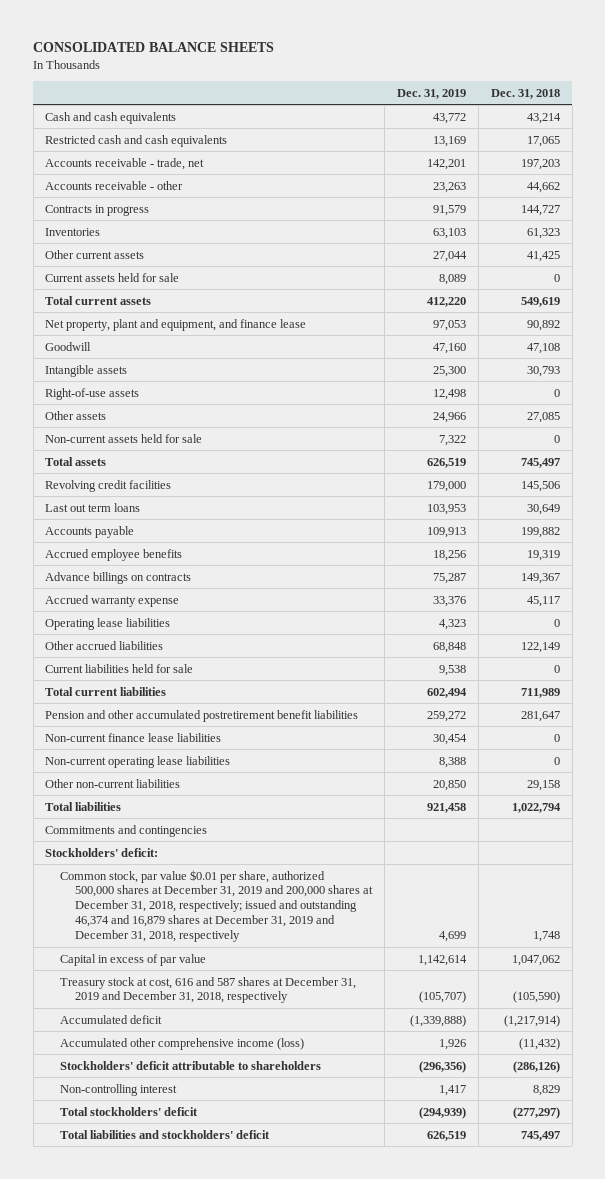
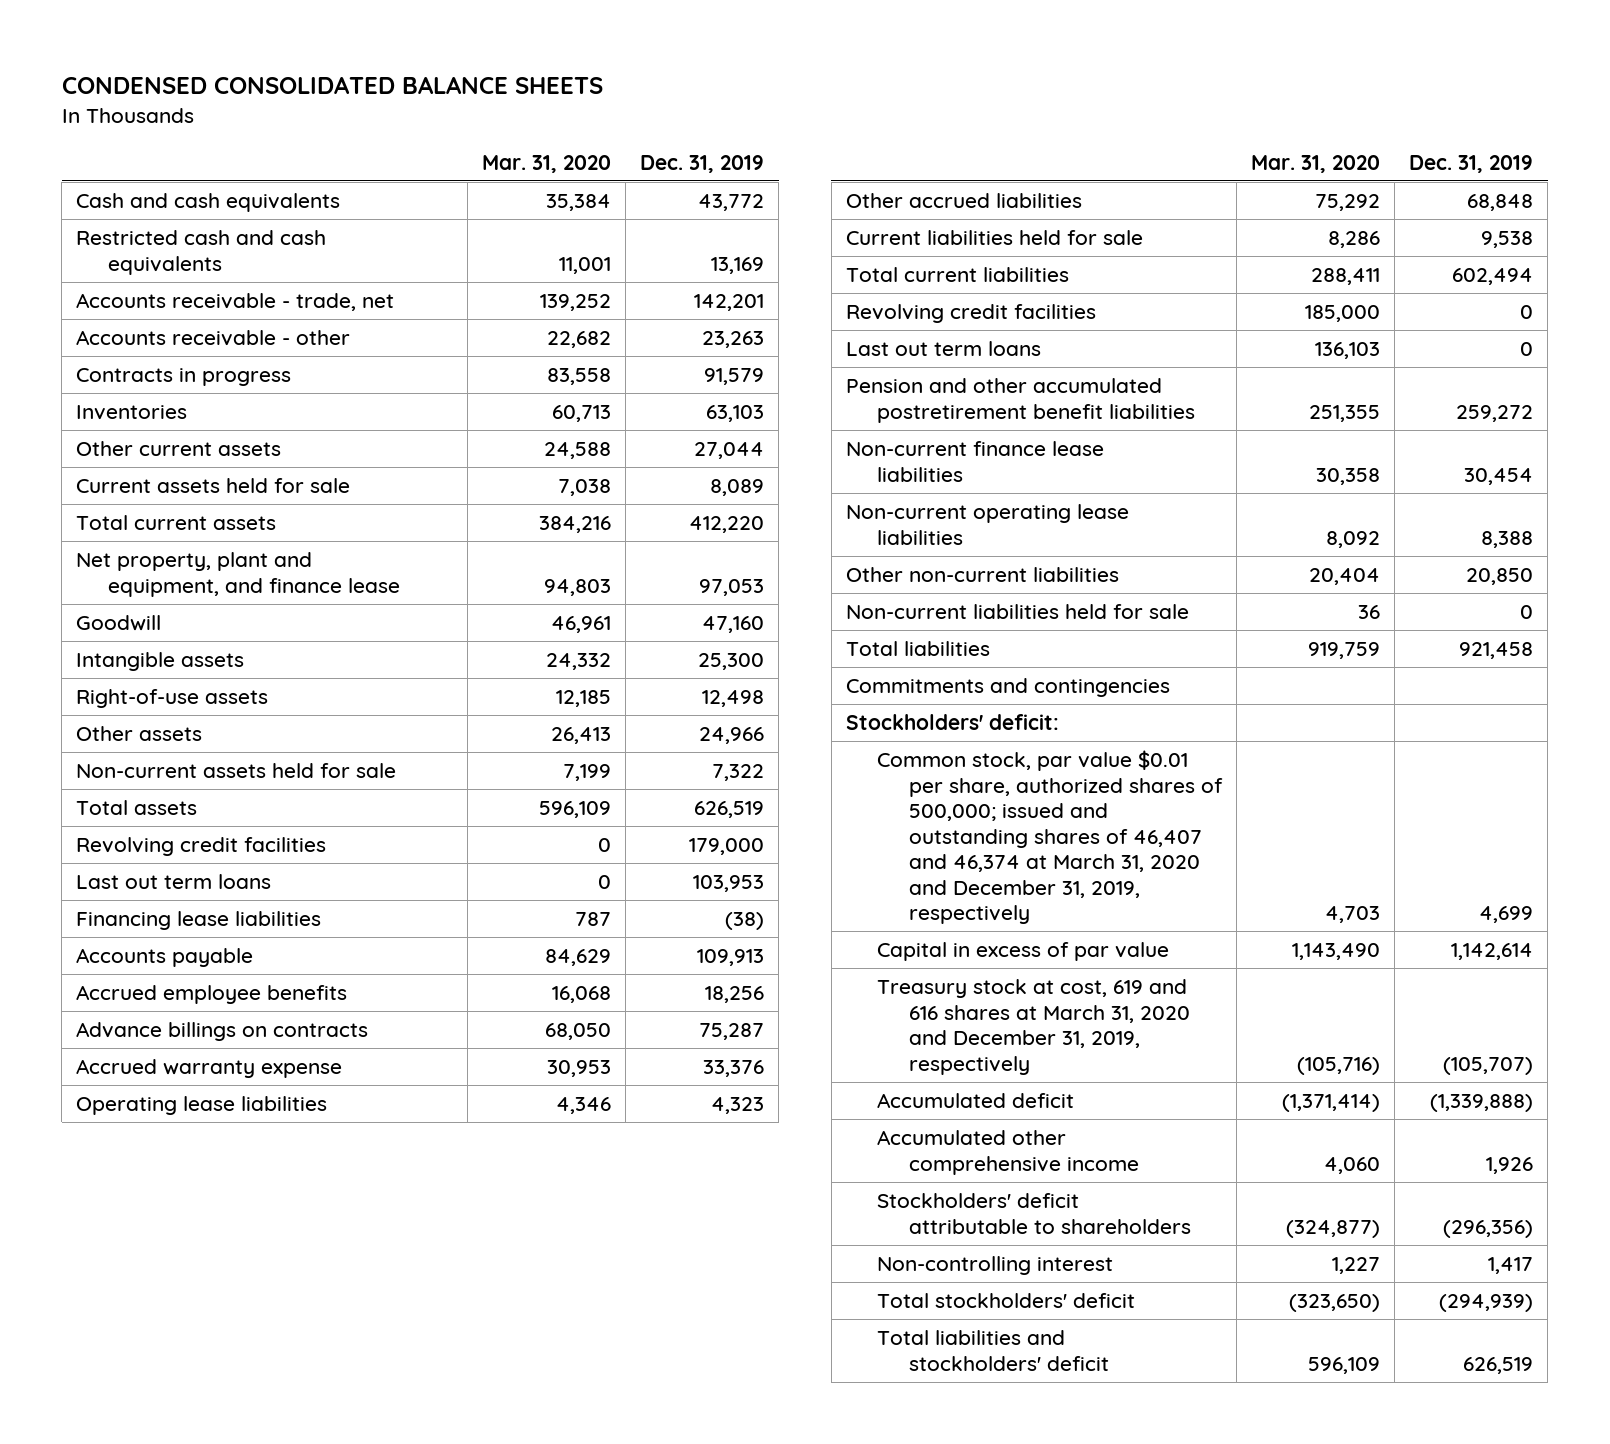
- CONSOLIDATED BALANCE SHEETS
+ CONDENSED CONSOLIDATED BALANCE SHEETS
- | Dec. 31, 2019 | Dec. 31, 2018
+ | Mar. 31, 2020 | Dec. 31, 2019
+ Financing lease liabilities | 787 | (38)
+ Revolving credit facilities | 185,000 | 0
+ Last out term loans | 136,103 | 0
+ Non-current liabilities held for sale | 36 | 0
- Common stock, par value $0.01 per share, authorized 500,000 shares at December 31, 2019 and 200,000 shares at December 31, 2018, respectively; issued and outstanding 46,374 and 16,879 shares at December 31, 2019 and December 31, 2018, respectively | 4,699 | 1,748
+ Common stock, par value $0.01 per share, authorized shares of 500,000; issued and outstanding shares of 46,407 and 46,374 at March 31, 2020 and December 31, 2019, respectively | 4,703 | 4,699
- Treasury stock at cost, 616 and 587 shares at December 31, 2019 and December 31, 2018, respectively | (105,707) | (105,590)
+ Treasury stock at cost, 619 and 616 shares at March 31, 2020 and December 31, 2019, respectively | (105,716) | (105,707)
- Accumulated other comprehensive income (loss) | 1,926 | (11,432)
+ Accumulated other comprehensive income | 4,060 | 1,926

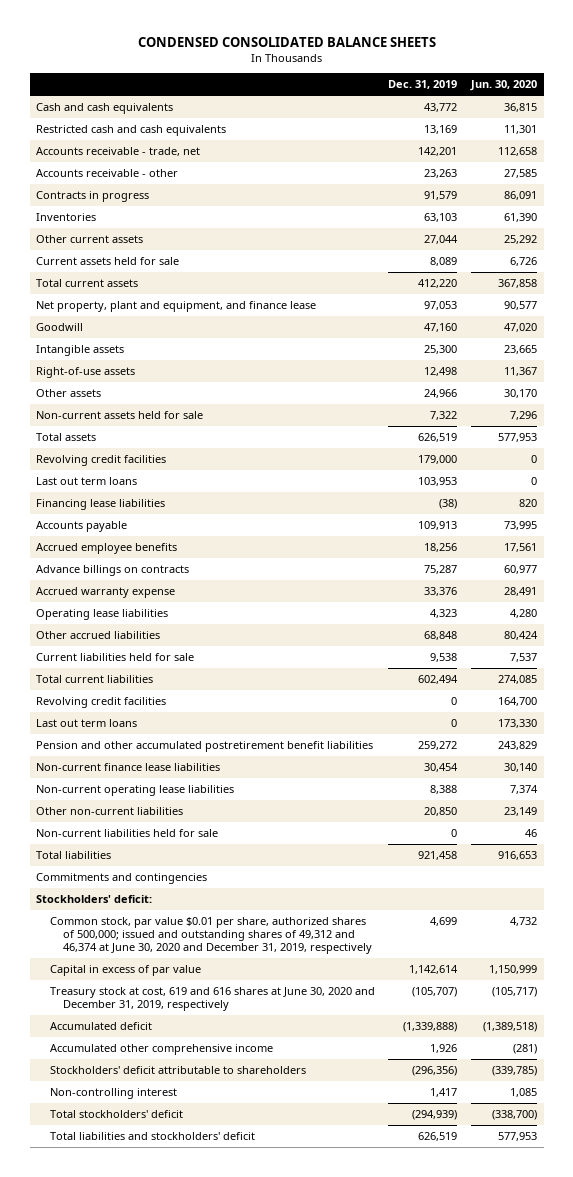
- | Mar. 31, 2020 | Dec. 31, 2019
+ | Dec. 31, 2019 | Jun. 30, 2020
- Common stock, par value $0.01 per share, authorized shares of 500,000; issued and outstanding shares of 46,407 and 46,374 at March 31, 2020 and December 31, 2019, respectively | 4,703 | 4,699
+ Common stock, par value $0.01 per share, authorized shares of 500,000; issued and outstanding shares of 49,312 and 46,374 at June 30, 2020 and December 31, 2019, respectively | 4,699 | 4,732
- Treasury stock at cost, 619 and 616 shares at March 31, 2020 and December 31, 2019, respectively | (105,716) | (105,707)
+ Treasury stock at cost, 619 and 616 shares at June 30, 2020 and December 31, 2019, respectively | (105,707) | (105,717)

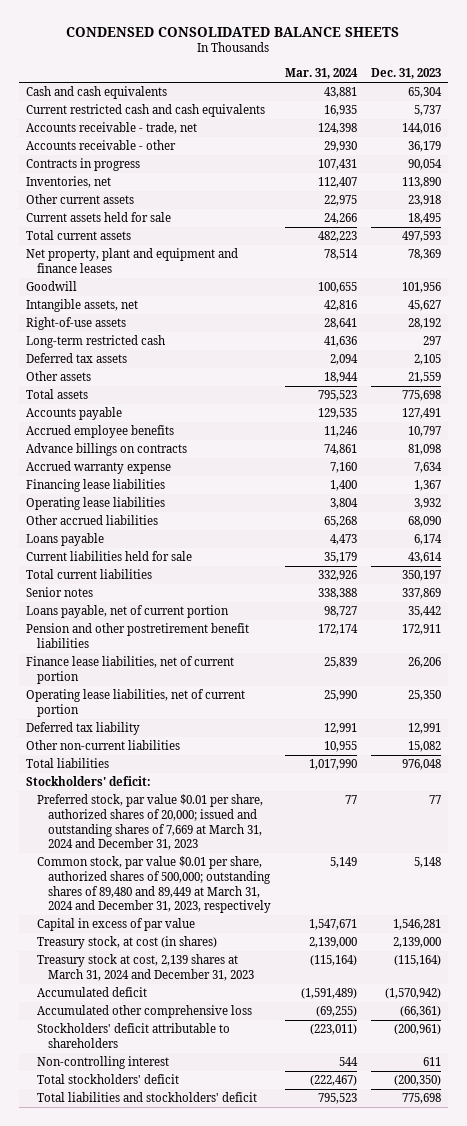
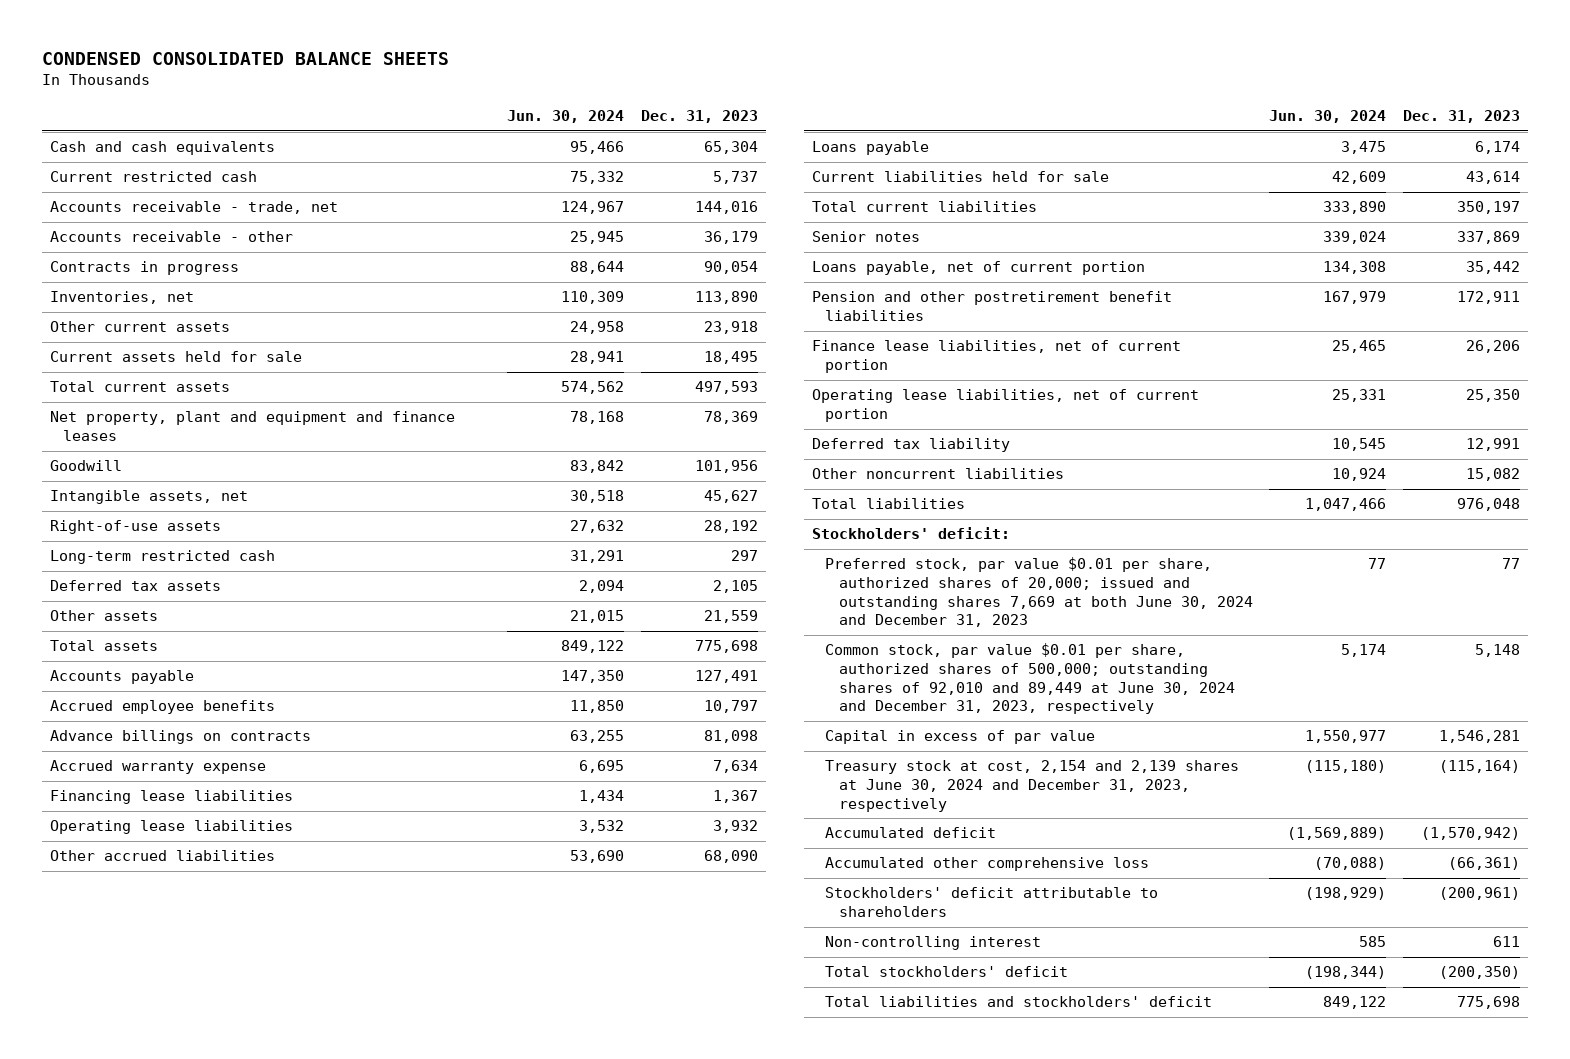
- | Mar. 31, 2024 | Dec. 31, 2023
+ | Jun. 30, 2024 | Dec. 31, 2023
- Current restricted cash and cash equivalents | 16,935 | 5,737
+ Current restricted cash | 75,332 | 5,737
- Other non-current liabilities | 10,955 | 15,082
+ Other noncurrent liabilities | 10,924 | 15,082
- Preferred stock, par value $0.01 per share, authorized shares of 20,000; issued and outstanding shares of 7,669 at March 31, 2024 and December 31, 2023 | 77 | 77
- Common stock, par value $0.01 per share, authorized shares of 500,000; outstanding shares of 89,480 and 89,449 at March 31, 2024 and December 31, 2023, respectively | 5,149 | 5,148
+ Preferred stock, par value $0.01 per share, authorized shares of 20,000; issued and outstanding shares 7,669 at both June 30, 2024 and December 31, 2023 | 77 | 77
+ Common stock, par value $0.01 per share, authorized shares of 500,000; outstanding shares of 92,010 and 89,449 at June 30, 2024 and December 31, 2023, respectively | 5,174 | 5,148
- Treasury stock, at cost (in shares) | 2,139,000 | 2,139,000
- Treasury stock at cost, 2,139 shares at March 31, 2024 and December 31, 2023 | (115,164) | (115,164)
+ Treasury stock at cost, 2,154 and 2,139 shares at June 30, 2024 and December 31, 2023, respectively | (115,180) | (115,164)

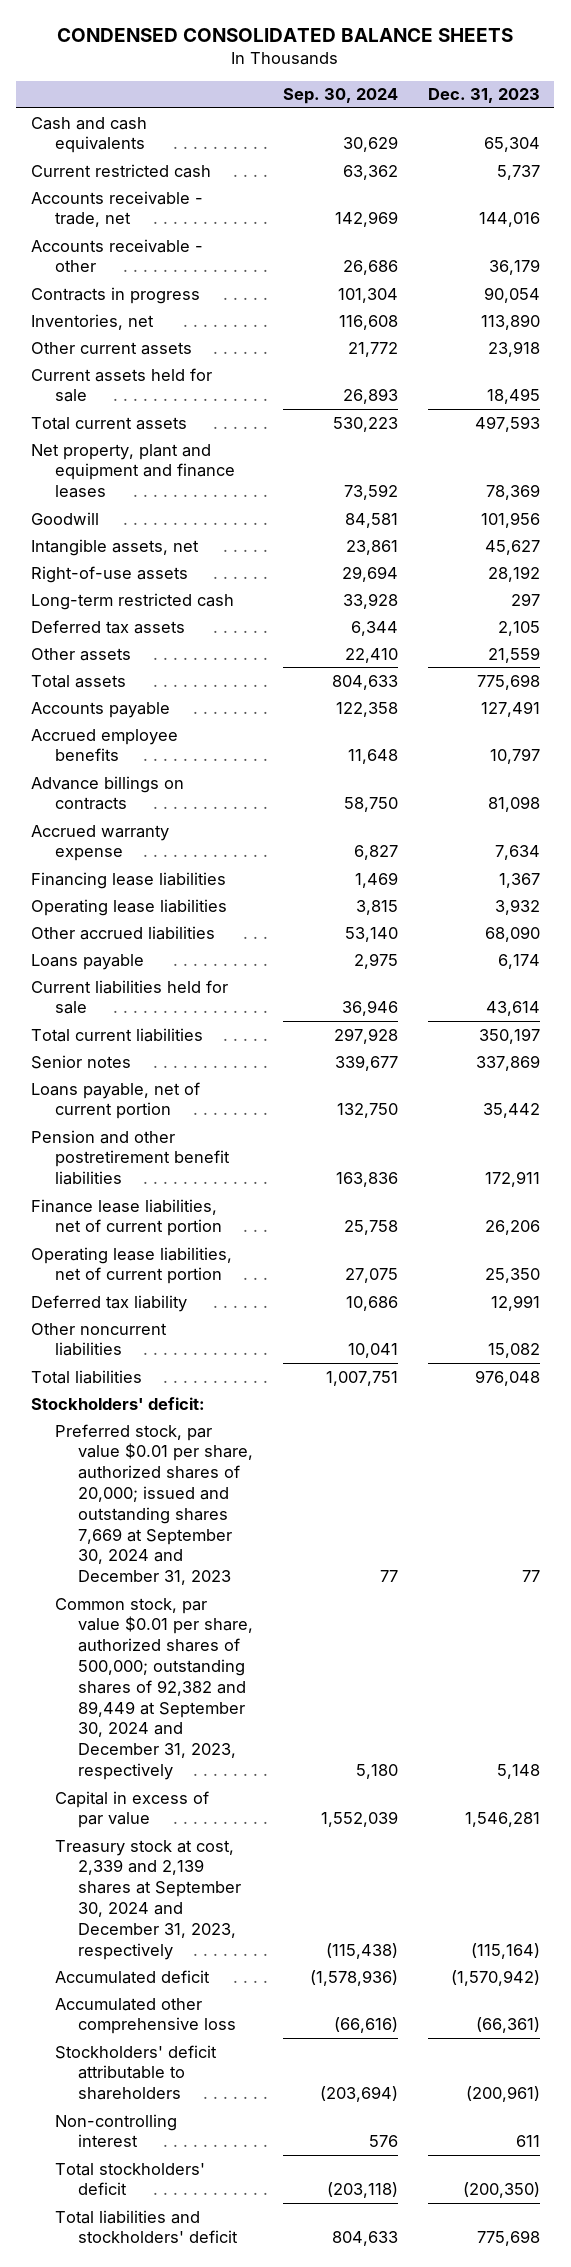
- | Jun. 30, 2024 | Dec. 31, 2023
+ | Sep. 30, 2024 | Dec. 31, 2023
- Preferred stock, par value $0.01 per share, authorized shares of 20,000; issued and outstanding shares 7,669 at both June 30, 2024 and December 31, 2023 | 77 | 77
- Common stock, par value $0.01 per share, authorized shares of 500,000; outstanding shares of 92,010 and 89,449 at June 30, 2024 and December 31, 2023, respectively | 5,174 | 5,148
+ Preferred stock, par value $0.01 per share, authorized shares of 20,000; issued and outstanding shares 7,669 at September 30, 2024 and December 31, 2023 | 77 | 77
+ Common stock, par value $0.01 per share, authorized shares of 500,000; outstanding shares of 92,382 and 89,449 at September 30, 2024 and December 31, 2023, respectively | 5,180 | 5,148
- Treasury stock at cost, 2,154 and 2,139 shares at June 30, 2024 and December 31, 2023, respectively | (115,180) | (115,164)
+ Treasury stock at cost, 2,339 and 2,139 shares at September 30, 2024 and December 31, 2023, respectively | (115,438) | (115,164)

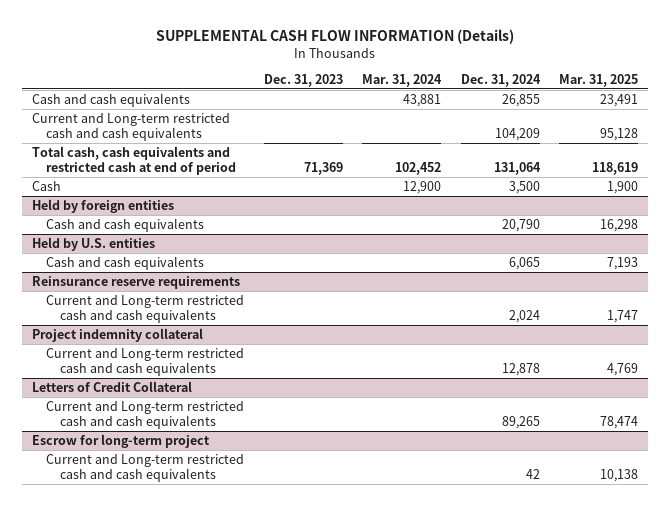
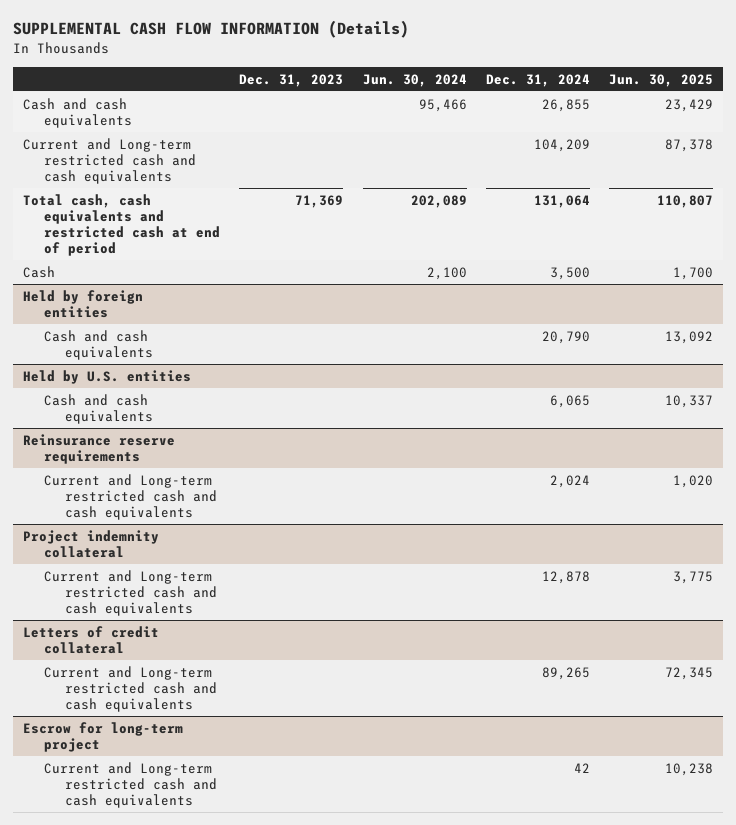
- | Dec. 31, 2023 | Mar. 31, 2024 | Dec. 31, 2024 | Mar. 31, 2025
+ | Dec. 31, 2023 | Jun. 30, 2024 | Dec. 31, 2024 | Jun. 30, 2025
- Letters of Credit Collateral
+ Letters of credit collateral

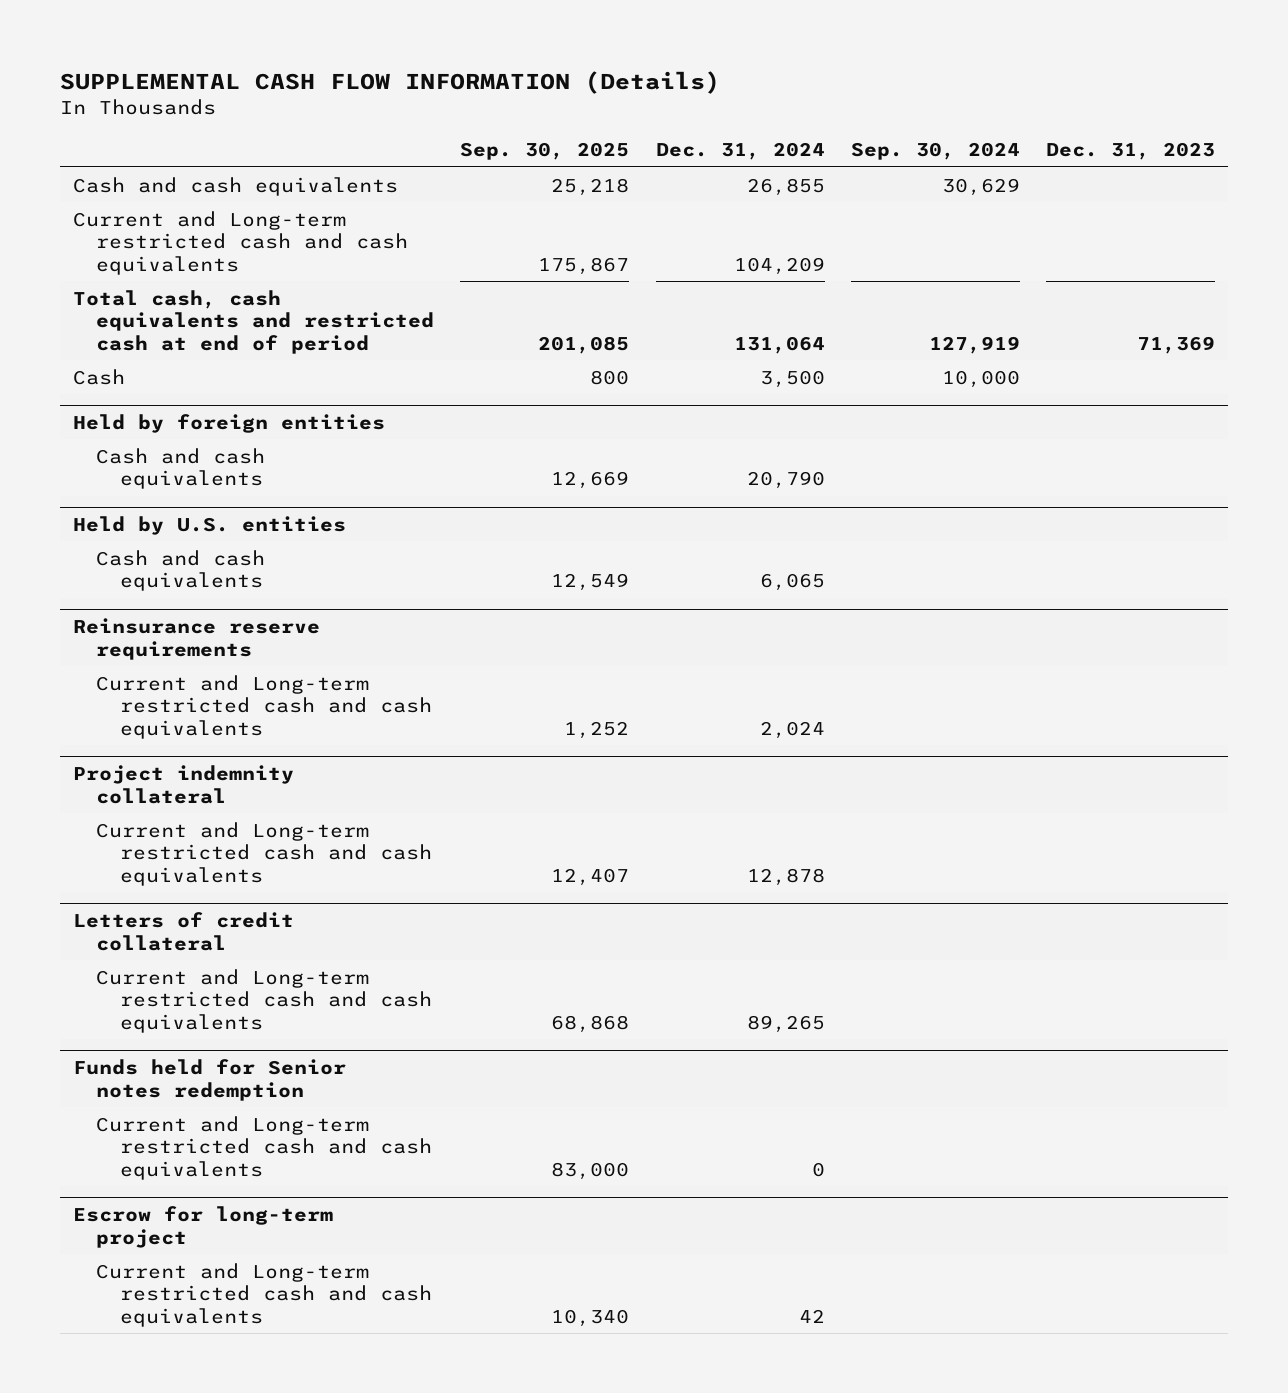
- | Dec. 31, 2023 | Jun. 30, 2024 | Dec. 31, 2024 | Jun. 30, 2025
+ | Sep. 30, 2025 | Dec. 31, 2024 | Sep. 30, 2024 | Dec. 31, 2023
+ Funds held for Senior notes redemption
+ Current and Long-term restricted cash and cash equivalents | 83,000 | 0 | |

